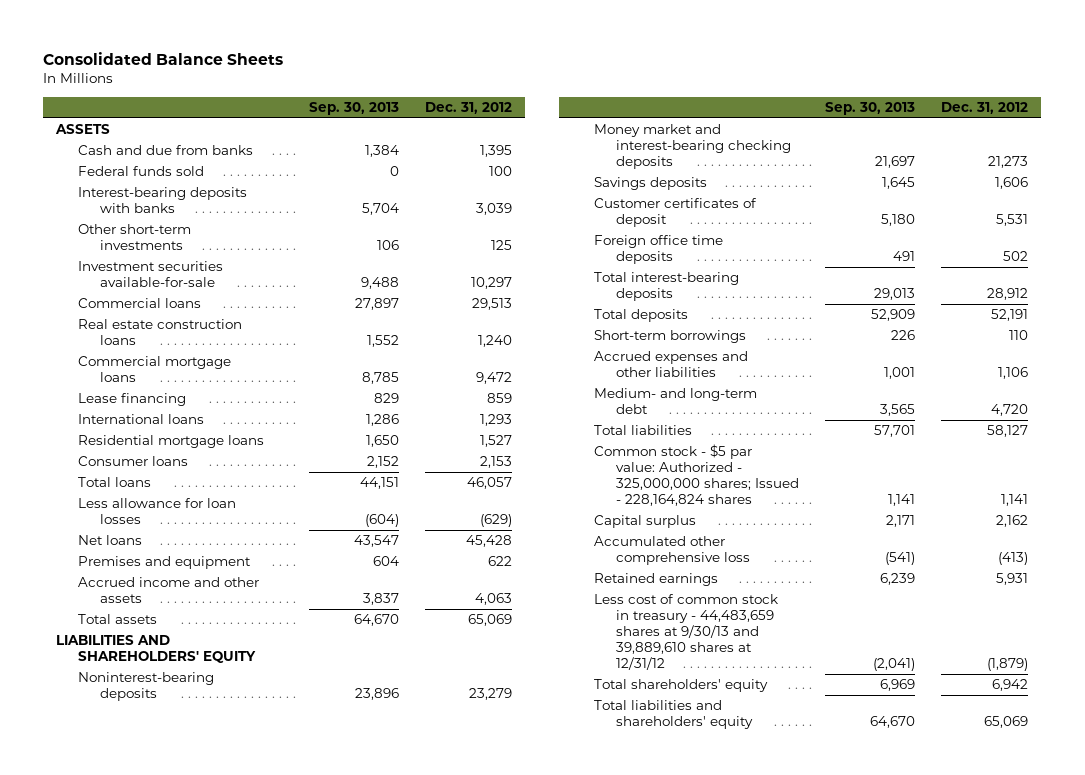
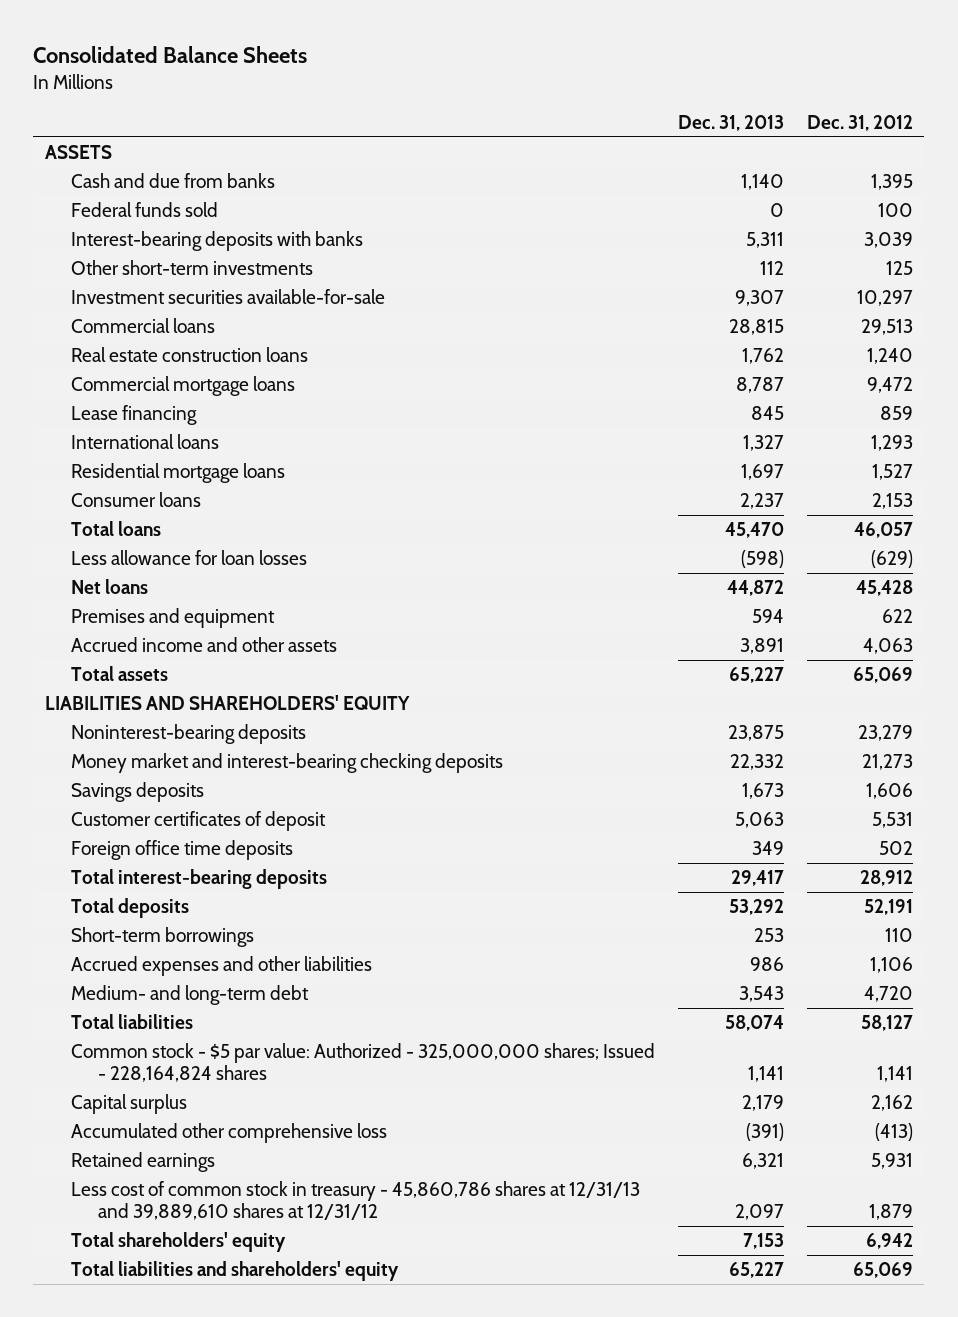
- | Sep. 30, 2013 | Dec. 31, 2012
+ | Dec. 31, 2013 | Dec. 31, 2012
- Less cost of common stock in treasury - 44,483,659 shares at 9/30/13 and 39,889,610 shares at 12/31/12 | (2,041) | (1,879)
+ Less cost of common stock in treasury - 45,860,786 shares at 12/31/13 and 39,889,610 shares at 12/31/12 | 2,097 | 1,879

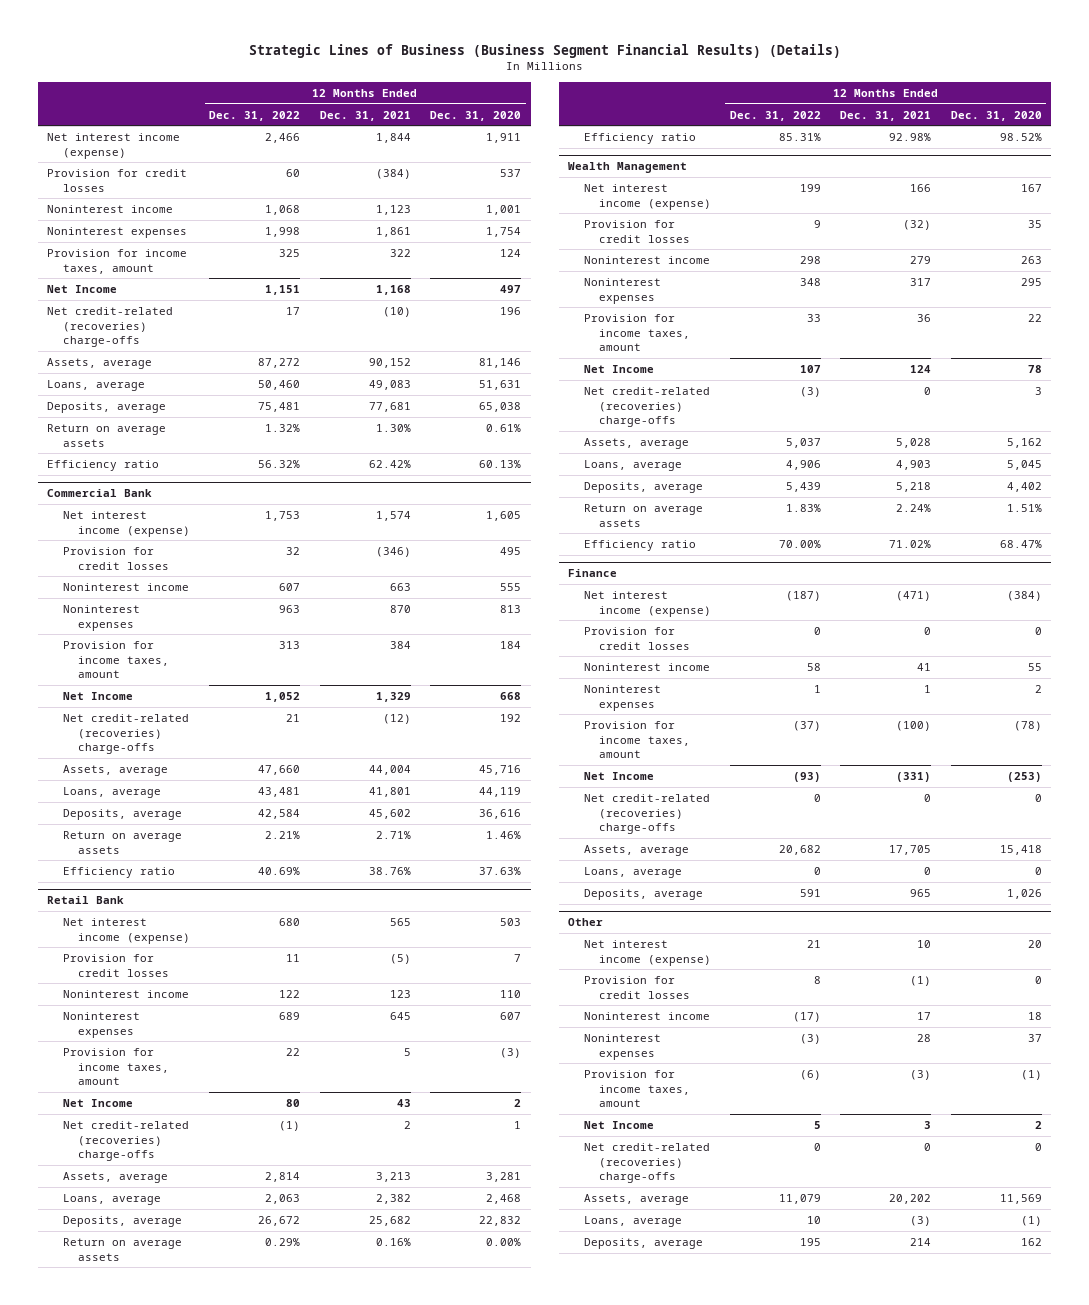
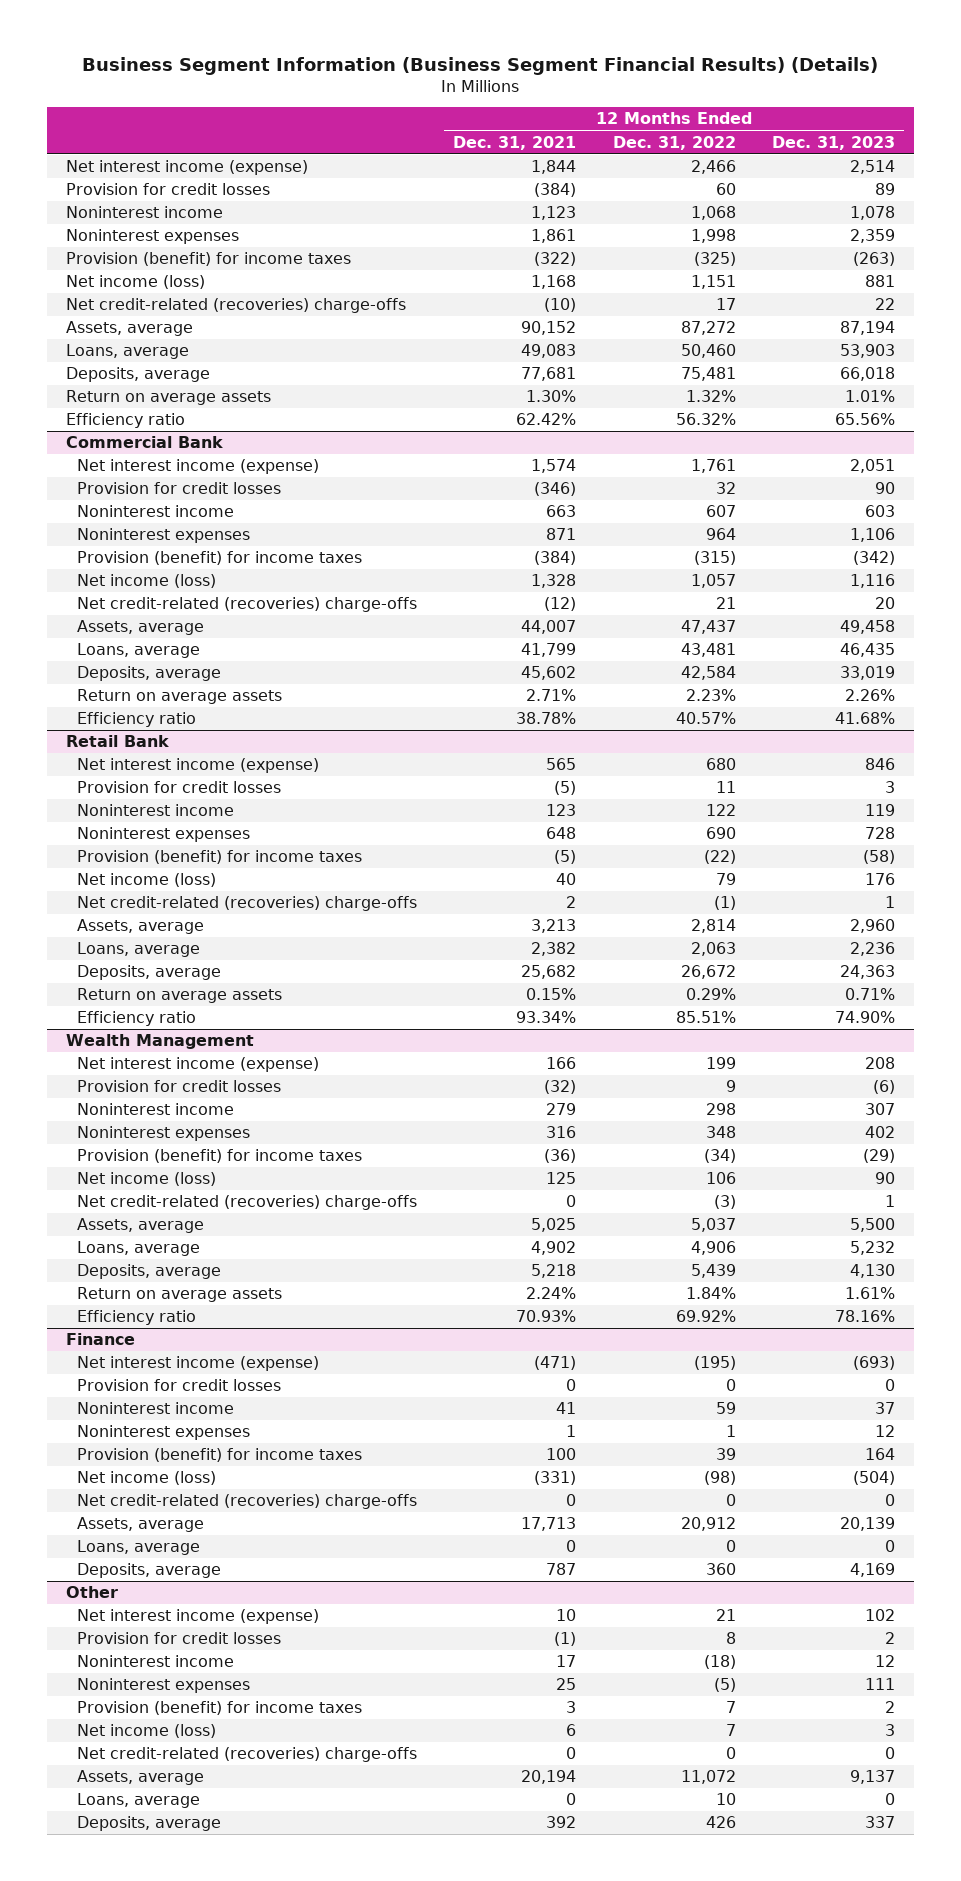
- Strategic Lines of Business (Business Segment Financial Results) (Details)
+ Business Segment Information (Business Segment Financial Results) (Details)
- | 12 Months Ended Dec. 31, 2022 | 12 Months Ended Dec. 31, 2021 | 12 Months Ended Dec. 31, 2020
+ | 12 Months Ended Dec. 31, 2021 | 12 Months Ended Dec. 31, 2022 | 12 Months Ended Dec. 31, 2023
- Provision for income taxes, amount | 325 | 322 | 124
- Net Income | 1,151 | 1,168 | 497
+ Provision (benefit) for income taxes | (322) | (325) | (263)
+ Net income (loss) | 1,168 | 1,151 | 881
@ Commercial Bank
- Net interest income (expense) | 1,753 | 1,574 | 1,605
+ Net interest income (expense) | 1,574 | 1,761 | 2,051
- Noninterest expenses | 963 | 870 | 813
- Provision for income taxes, amount | 313 | 384 | 184
- Net Income | 1,052 | 1,329 | 668
+ Noninterest expenses | 871 | 964 | 1,106
+ Provision (benefit) for income taxes | (384) | (315) | (342)
+ Net income (loss) | 1,328 | 1,057 | 1,116
- Assets, average | 47,660 | 44,004 | 45,716
- Loans, average | 43,481 | 41,801 | 44,119
+ Assets, average | 44,007 | 47,437 | 49,458
+ Loans, average | 41,799 | 43,481 | 46,435
- Return on average assets | 2.21% | 2.71% | 1.46%
- Efficiency ratio | 40.69% | 38.76% | 37.63%
+ Return on average assets | 2.71% | 2.23% | 2.26%
+ Efficiency ratio | 38.78% | 40.57% | 41.68%
@ Retail Bank
- Noninterest expenses | 689 | 645 | 607
- Provision for income taxes, amount | 22 | 5 | (3)
- Net Income | 80 | 43 | 2
+ Noninterest expenses | 648 | 690 | 728
+ Provision (benefit) for income taxes | (5) | (22) | (58)
+ Net income (loss) | 40 | 79 | 176
- Return on average assets | 0.29% | 0.16% | 0.00%
- Efficiency ratio | 85.31% | 92.98% | 98.52%
+ Return on average assets | 0.15% | 0.29% | 0.71%
+ Efficiency ratio | 93.34% | 85.51% | 74.90%
@ Wealth Management
- Noninterest expenses | 348 | 317 | 295
- Provision for income taxes, amount | 33 | 36 | 22
- Net Income | 107 | 124 | 78
+ Noninterest expenses | 316 | 348 | 402
+ Provision (benefit) for income taxes | (36) | (34) | (29)
+ Net income (loss) | 125 | 106 | 90
- Assets, average | 5,037 | 5,028 | 5,162
- Loans, average | 4,906 | 4,903 | 5,045
+ Assets, average | 5,025 | 5,037 | 5,500
+ Loans, average | 4,902 | 4,906 | 5,232
- Return on average assets | 1.83% | 2.24% | 1.51%
- Efficiency ratio | 70.00% | 71.02% | 68.47%
+ Return on average assets | 2.24% | 1.84% | 1.61%
+ Efficiency ratio | 70.93% | 69.92% | 78.16%
@ Finance
- Net interest income (expense) | (187) | (471) | (384)
+ Net interest income (expense) | (471) | (195) | (693)
- Noninterest income | 58 | 41 | 55
+ Noninterest income | 41 | 59 | 37
- Provision for income taxes, amount | (37) | (100) | (78)
- Net Income | (93) | (331) | (253)
+ Provision (benefit) for income taxes | 100 | 39 | 164
+ Net income (loss) | (331) | (98) | (504)
- Assets, average | 20,682 | 17,705 | 15,418
+ Assets, average | 17,713 | 20,912 | 20,139
- Deposits, average | 591 | 965 | 1,026
+ Deposits, average | 787 | 360 | 4,169
@ Other
- Noninterest income | (17) | 17 | 18
- Noninterest expenses | (3) | 28 | 37
- Provision for income taxes, amount | (6) | (3) | (1)
- Net Income | 5 | 3 | 2
+ Noninterest income | 17 | (18) | 12
+ Noninterest expenses | 25 | (5) | 111
+ Provision (benefit) for income taxes | 3 | 7 | 2
+ Net income (loss) | 6 | 7 | 3
- Assets, average | 11,079 | 20,202 | 11,569
- Loans, average | 10 | (3) | (1)
- Deposits, average | 195 | 214 | 162
+ Assets, average | 20,194 | 11,072 | 9,137
+ Loans, average | 0 | 10 | 0
+ Deposits, average | 392 | 426 | 337

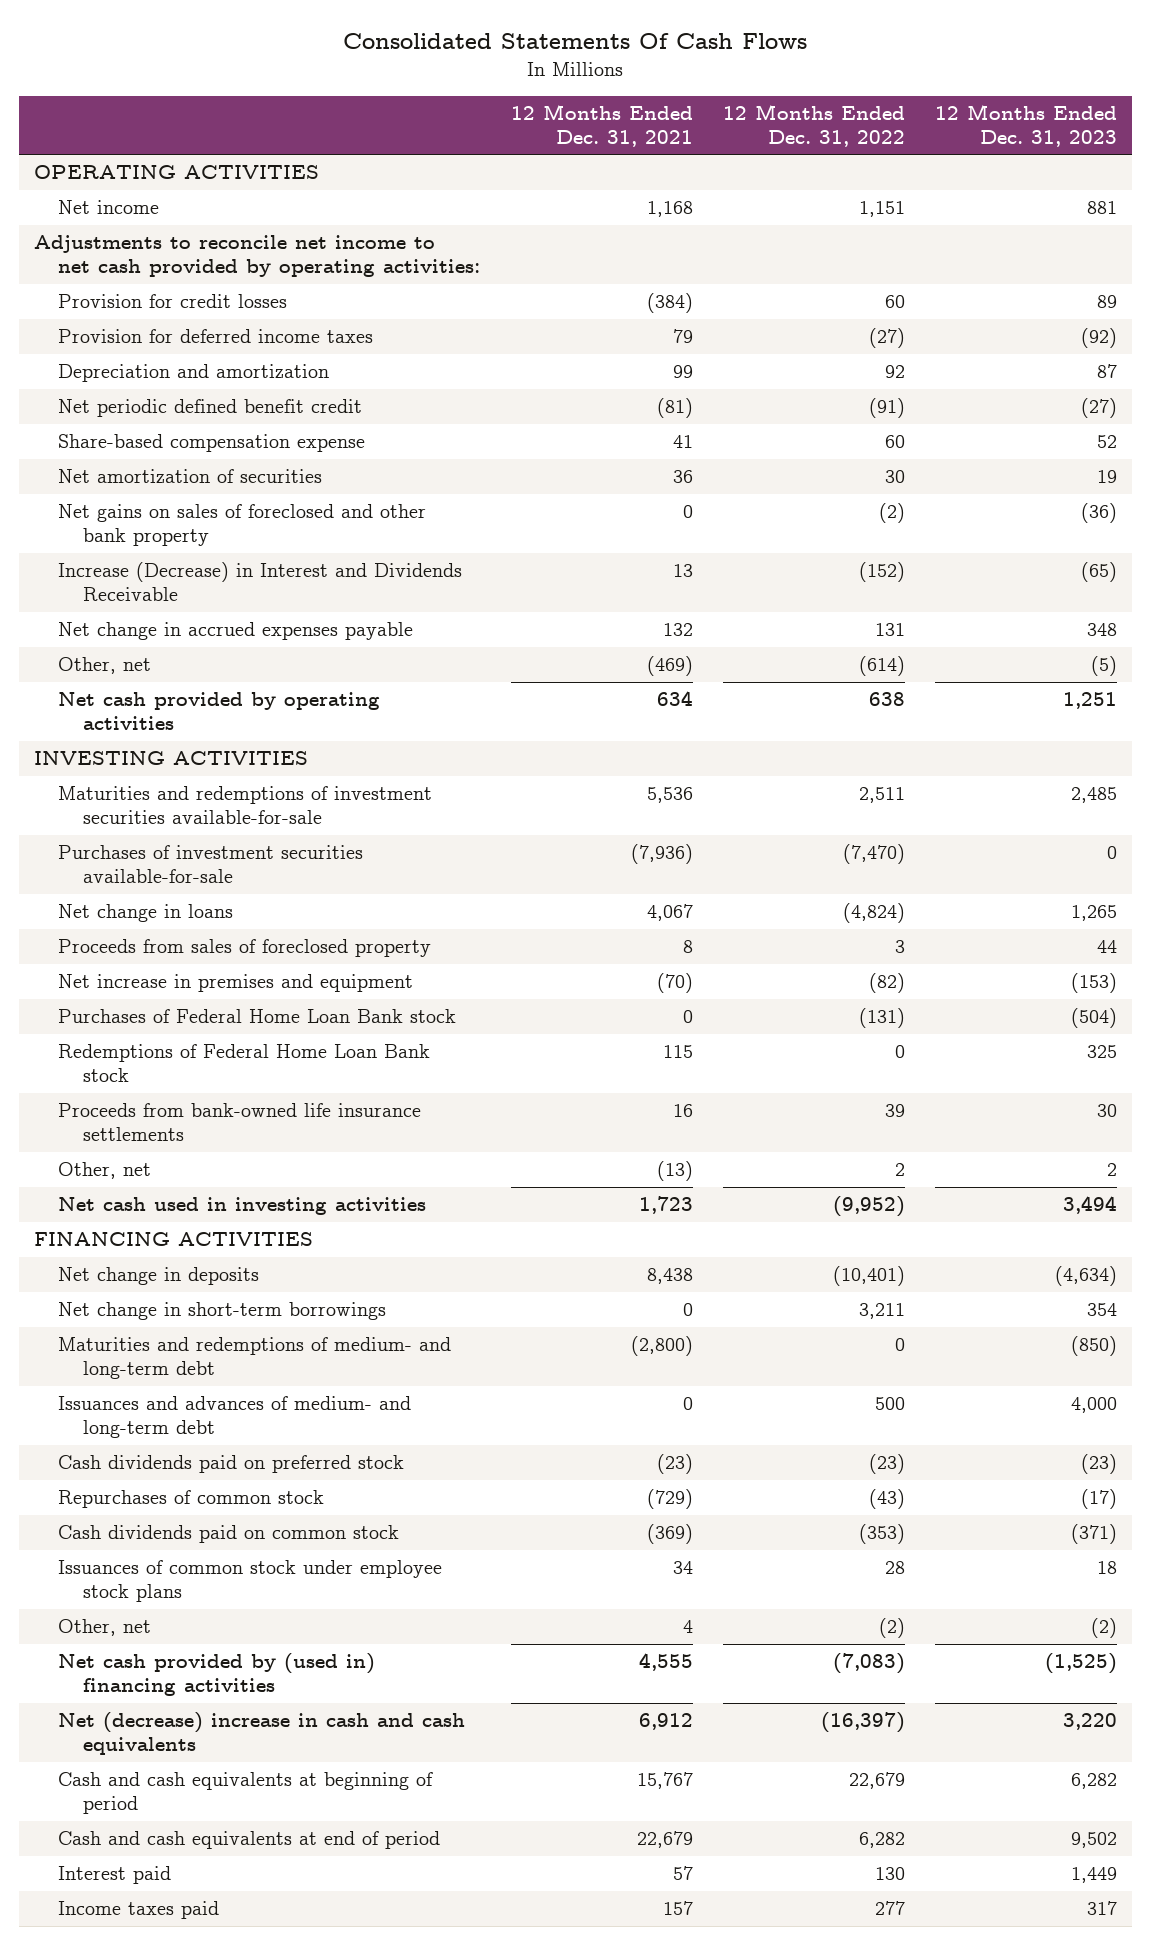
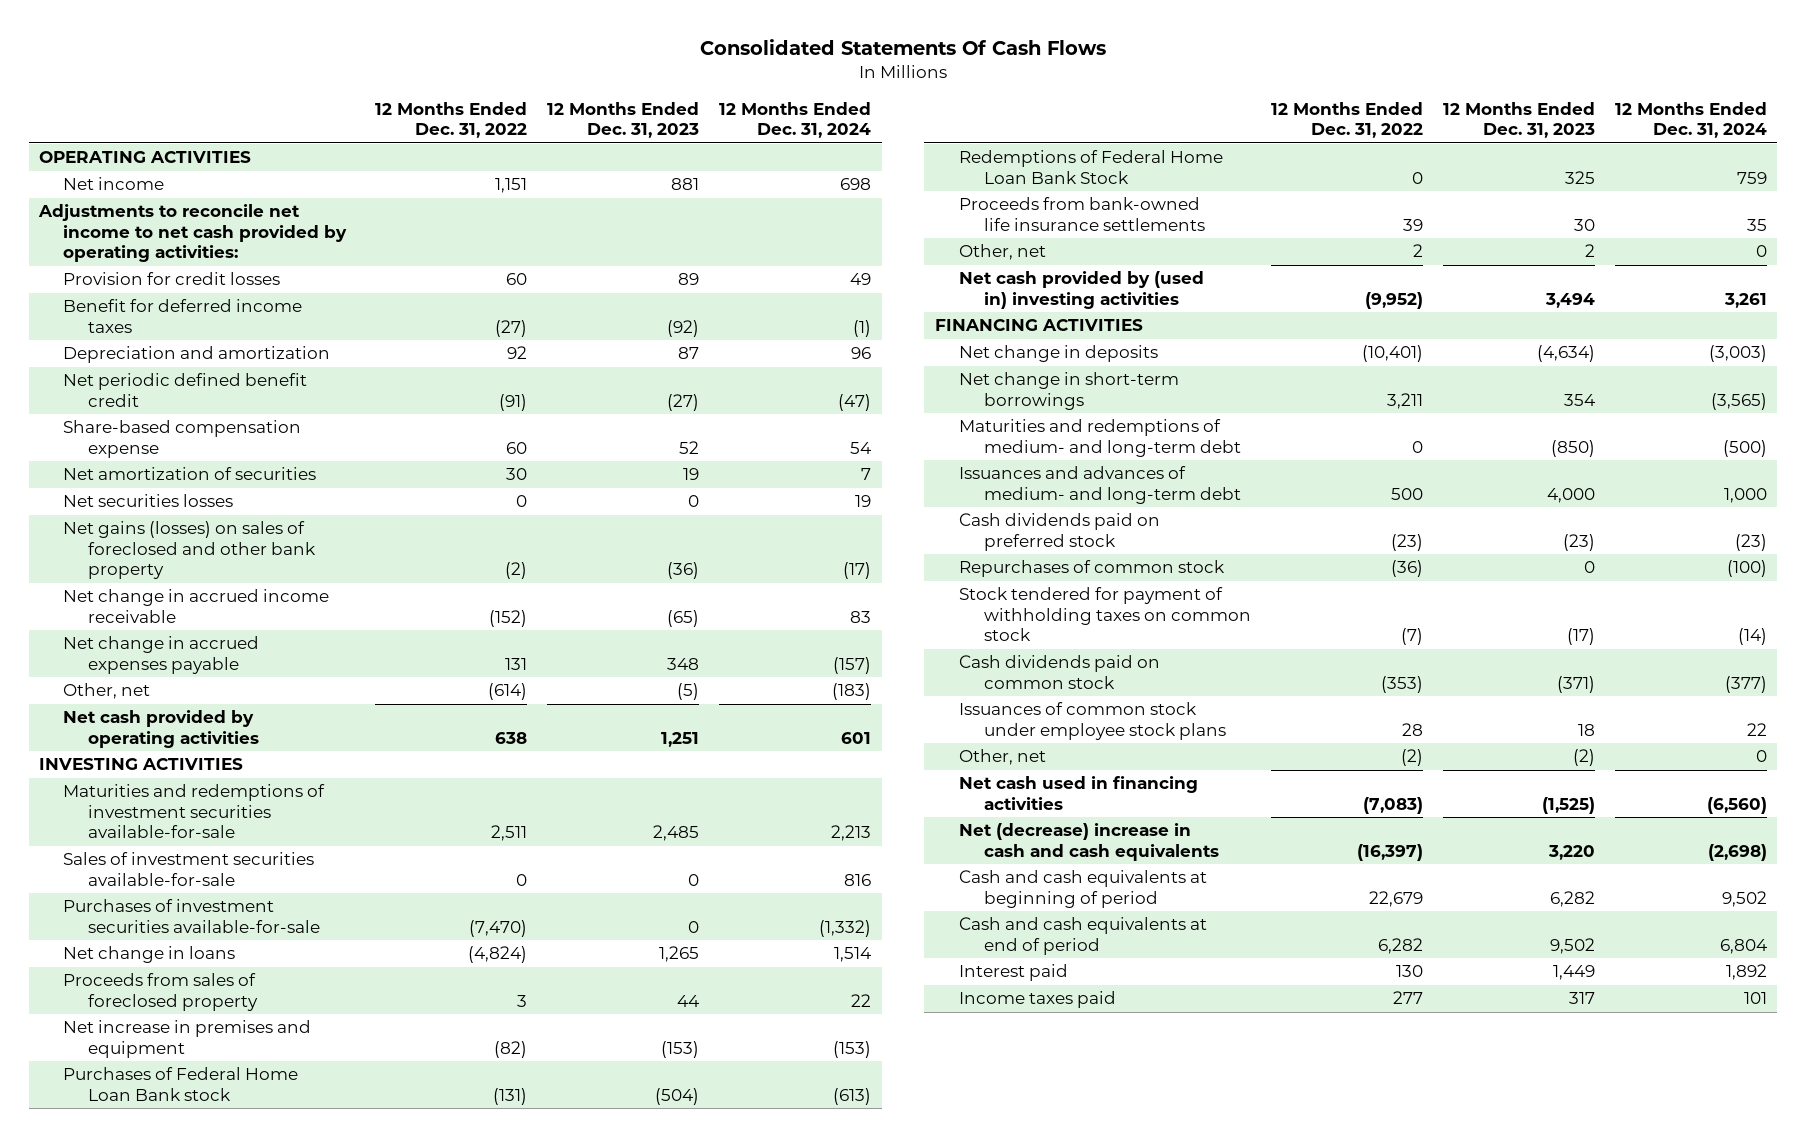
- | 12 Months Ended Dec. 31, 2021 | 12 Months Ended Dec. 31, 2022 | 12 Months Ended Dec. 31, 2023
+ | 12 Months Ended Dec. 31, 2022 | 12 Months Ended Dec. 31, 2023 | 12 Months Ended Dec. 31, 2024
- Provision for deferred income taxes | 79 | (27) | (92)
+ Benefit for deferred income taxes | (27) | (92) | (1)
- Net gains on sales of foreclosed and other bank property | 0 | (2) | (36)
- Increase (Decrease) in Interest and Dividends Receivable | 13 | (152) | (65)
+ Net securities losses | 0 | 0 | 19
+ Net gains (losses) on sales of foreclosed and other bank property | (2) | (36) | (17)
+ Net change in accrued income receivable | (152) | (65) | 83
+ Sales of investment securities available-for-sale | 0 | 0 | 816
- Redemptions of Federal Home Loan Bank stock | 115 | 0 | 325
+ Redemptions of Federal Home Loan Bank Stock | 0 | 325 | 759
- Net cash used in investing activities | 1,723 | (9,952) | 3,494
+ Net cash provided by (used in) investing activities | (9,952) | 3,494 | 3,261
- Repurchases of common stock | (729) | (43) | (17)
+ Repurchases of common stock | (36) | 0 | (100)
+ Stock tendered for payment of withholding taxes on common stock | (7) | (17) | (14)
- Net cash provided by (used in) financing activities | 4,555 | (7,083) | (1,525)
+ Net cash used in financing activities | (7,083) | (1,525) | (6,560)

